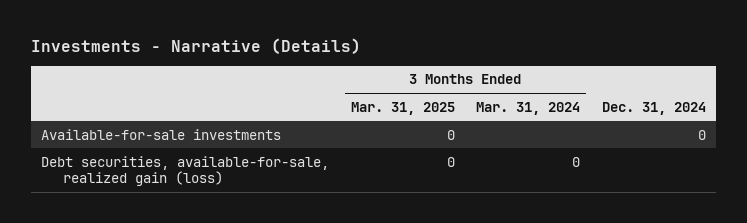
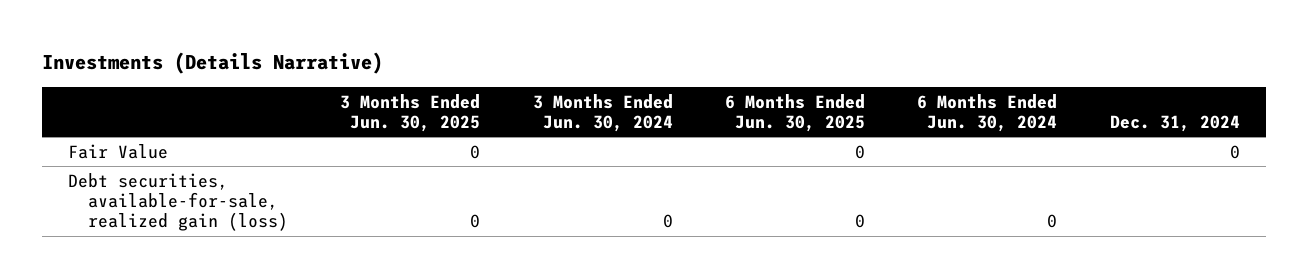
- Investments - Narrative (Details)
+ Investments (Details Narrative)
- | 3 Months Ended Mar. 31, 2025 | 3 Months Ended Mar. 31, 2024 | Dec. 31, 2024
+ | 3 Months Ended Jun. 30, 2025 | 3 Months Ended Jun. 30, 2024 | 6 Months Ended Jun. 30, 2025 | 6 Months Ended Jun. 30, 2024 | Dec. 31, 2024
- Available-for-sale investments | 0 | | 0
+ Fair Value | 0 | | 0 | | 0

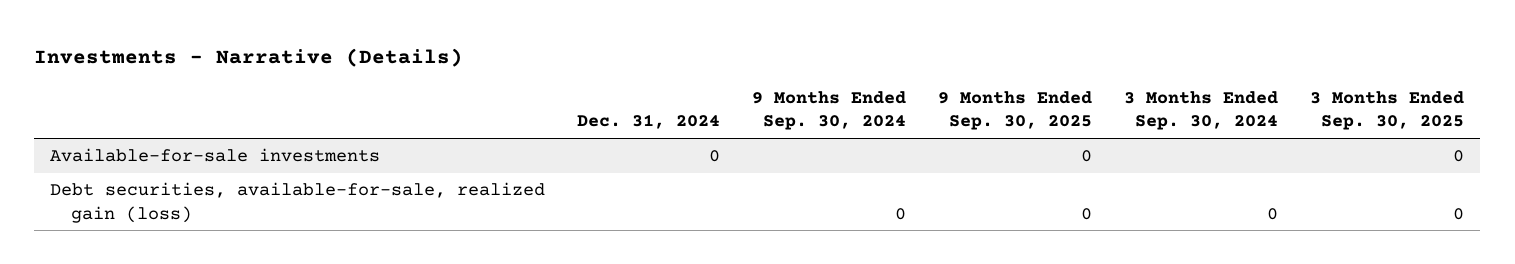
- Investments (Details Narrative)
+ Investments - Narrative (Details)
- | 3 Months Ended Jun. 30, 2025 | 3 Months Ended Jun. 30, 2024 | 6 Months Ended Jun. 30, 2025 | 6 Months Ended Jun. 30, 2024 | Dec. 31, 2024
+ | Dec. 31, 2024 | 9 Months Ended Sep. 30, 2024 | 9 Months Ended Sep. 30, 2025 | 3 Months Ended Sep. 30, 2024 | 3 Months Ended Sep. 30, 2025
- Fair Value | 0 | | 0 | | 0
+ Available-for-sale investments | 0 | | 0 | | 0

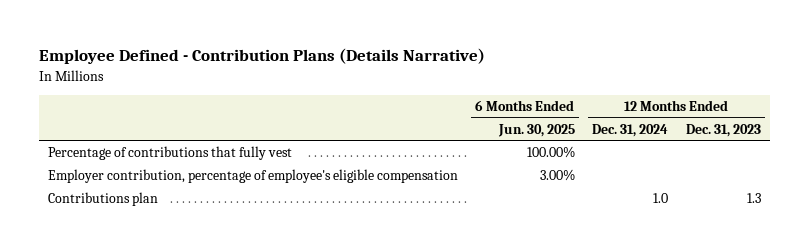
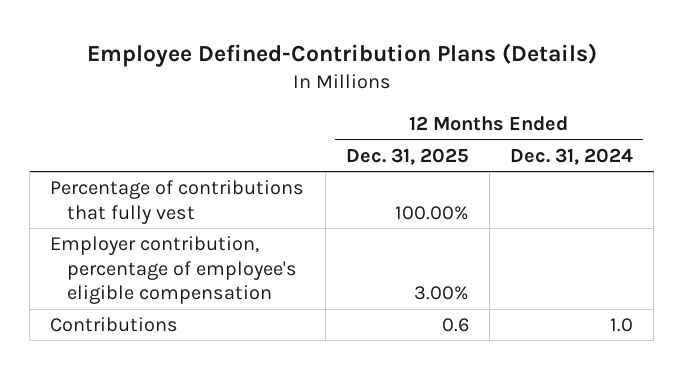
- Employee Defined - Contribution Plans (Details Narrative)
+ Employee Defined-Contribution Plans (Details)
- | 6 Months Ended Jun. 30, 2025 | 12 Months Ended Dec. 31, 2024 | 12 Months Ended Dec. 31, 2023
+ | 12 Months Ended Dec. 31, 2025 | 12 Months Ended Dec. 31, 2024
- Contributions plan | | 1.0 | 1.3
+ Contributions | 0.6 | 1.0

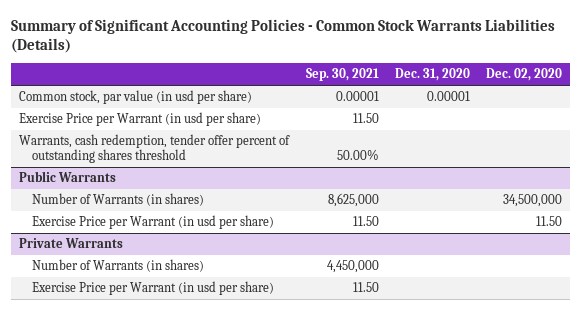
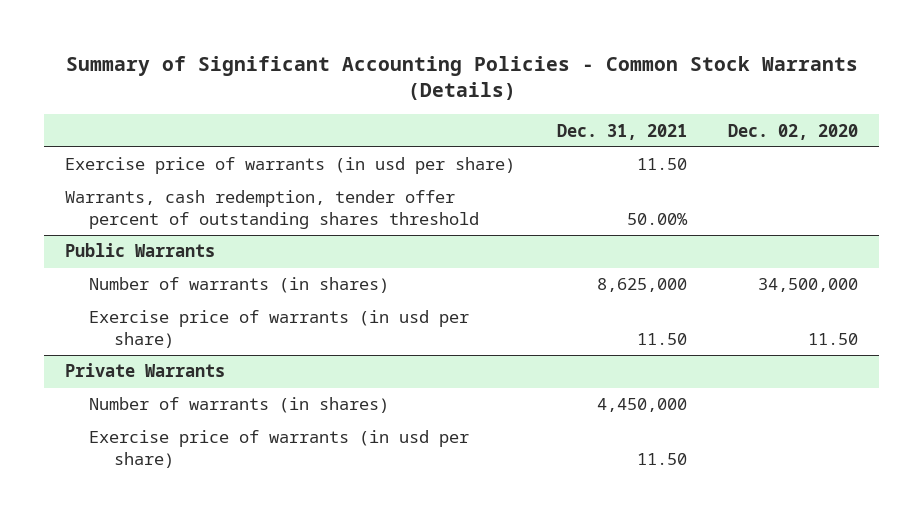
- Summary of Significant Accounting Policies - Common Stock Warrants Liabilities (Details)
+ Summary of Significant Accounting Policies - Common Stock Warrants (Details)
- | Sep. 30, 2021 | Dec. 31, 2020 | Dec. 02, 2020
+ | Dec. 31, 2021 | Dec. 02, 2020
- Common stock, par value (in usd per share) | 0.00001 | 0.00001 |
- Exercise Price per Warrant (in usd per share) | 11.50 | |
+ Exercise price of warrants (in usd per share) | 11.50 |
@ Public Warrants
- Number of Warrants (in shares) | 8,625,000 | | 34,500,000
- Exercise Price per Warrant (in usd per share) | 11.50 | | 11.50
+ Number of warrants (in shares) | 8,625,000 | 34,500,000
+ Exercise price of warrants (in usd per share) | 11.50 | 11.50
@ Private Warrants
- Number of Warrants (in shares) | 4,450,000 | |
- Exercise Price per Warrant (in usd per share) | 11.50 | |
+ Number of warrants (in shares) | 4,450,000 |
+ Exercise price of warrants (in usd per share) | 11.50 |

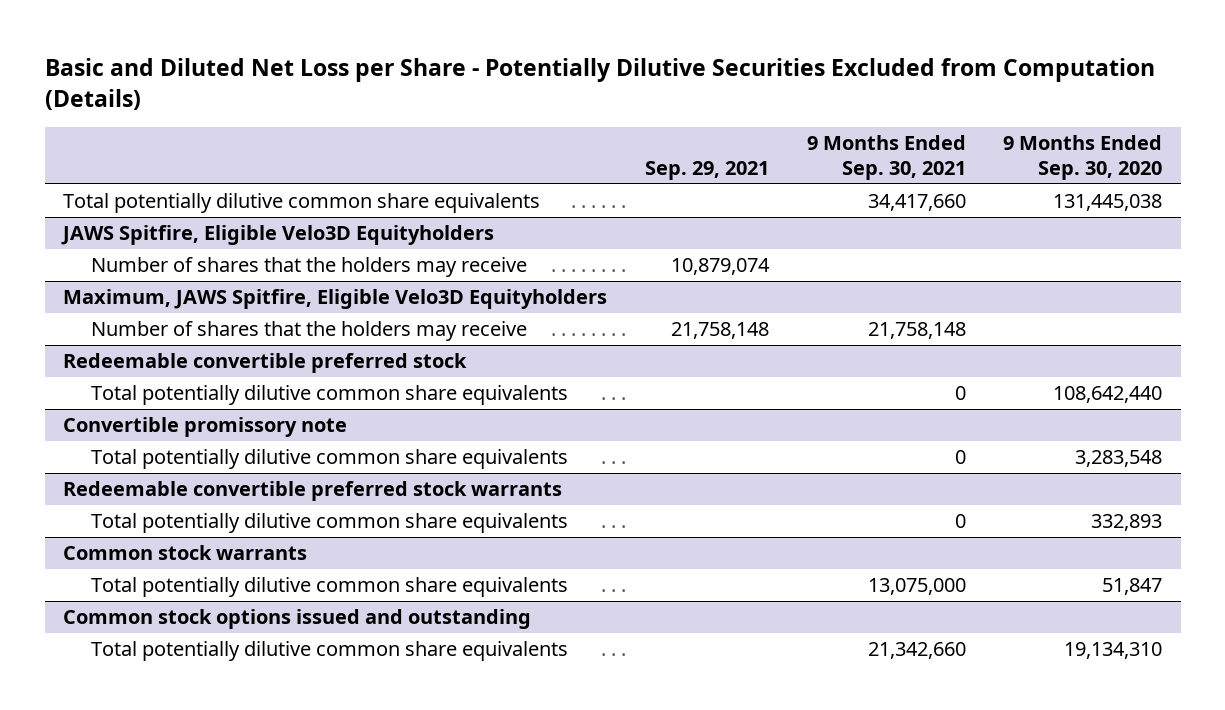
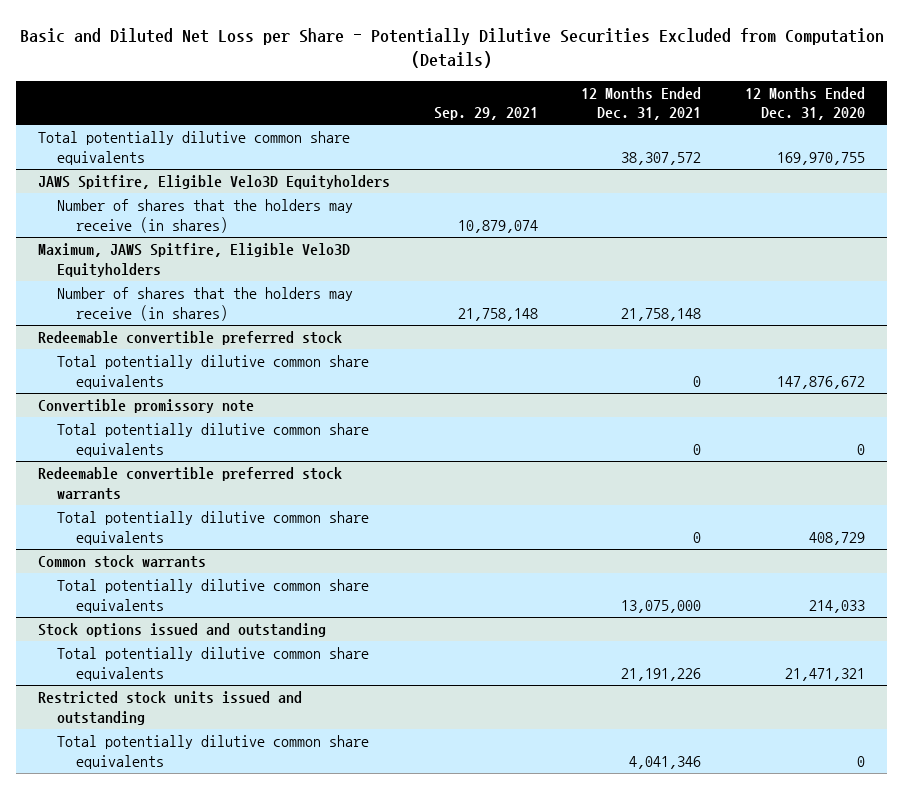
- | Sep. 29, 2021 | 9 Months Ended Sep. 30, 2021 | 9 Months Ended Sep. 30, 2020
+ | Sep. 29, 2021 | 12 Months Ended Dec. 31, 2021 | 12 Months Ended Dec. 31, 2020
@ JAWS Spitfire, Eligible Velo3D Equityholders
- Number of shares that the holders may receive | 10,879,074 | |
+ Number of shares that the holders may receive (in shares) | 10,879,074 | |
@ Maximum, JAWS Spitfire, Eligible Velo3D Equityholders
- Number of shares that the holders may receive | 21,758,148 | 21,758,148 |
+ Number of shares that the holders may receive (in shares) | 21,758,148 | 21,758,148 |
- Common stock options issued and outstanding
+ Stock options issued and outstanding
+ Restricted stock units issued and outstanding
+ Total potentially dilutive common share equivalents | | 4,041,346 | 0

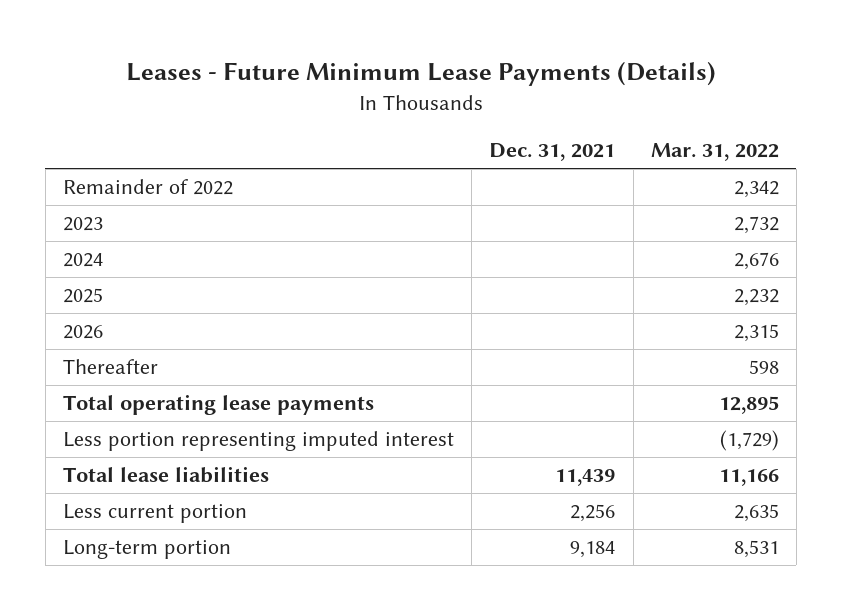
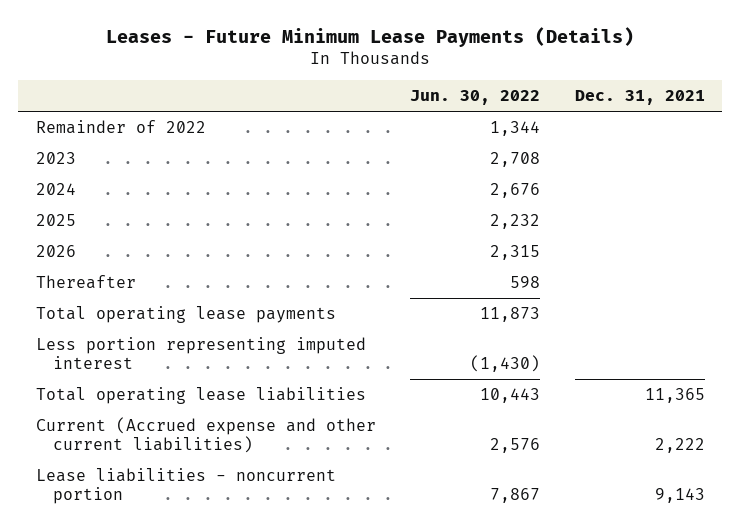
- | Dec. 31, 2021 | Mar. 31, 2022
+ | Jun. 30, 2022 | Dec. 31, 2021
- Total lease liabilities | 11,439 | 11,166
- Less current portion | 2,256 | 2,635
- Long-term portion | 9,184 | 8,531
+ Total operating lease liabilities | 10,443 | 11,365
+ Current (Accrued expense and other current liabilities) | 2,576 | 2,222
+ Lease liabilities - noncurrent portion | 7,867 | 9,143

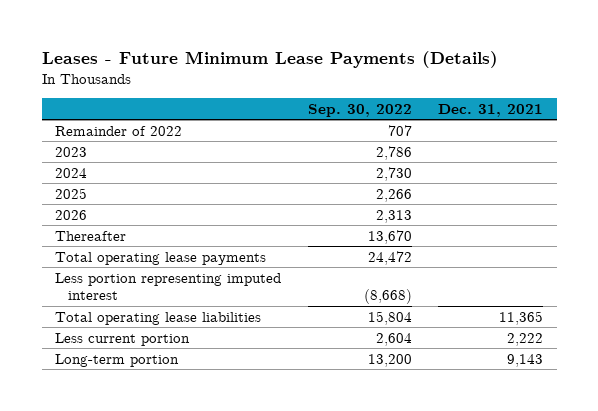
- | Jun. 30, 2022 | Dec. 31, 2021
+ | Sep. 30, 2022 | Dec. 31, 2021
- Current (Accrued expense and other current liabilities) | 2,576 | 2,222
- Lease liabilities - noncurrent portion | 7,867 | 9,143
+ Less current portion | 2,604 | 2,222
+ Long-term portion | 13,200 | 9,143

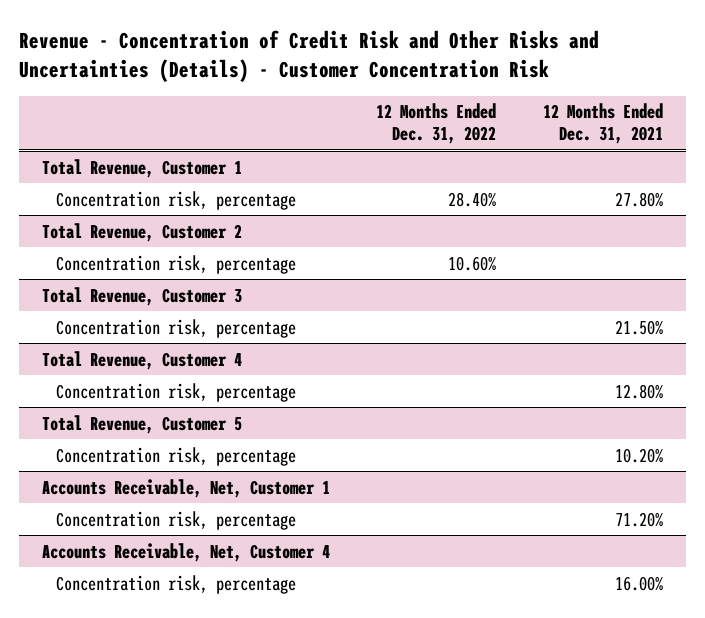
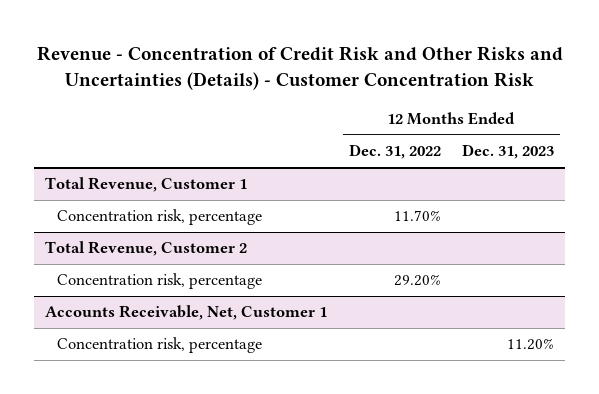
- | 12 Months Ended Dec. 31, 2022 | 12 Months Ended Dec. 31, 2021
+ | 12 Months Ended Dec. 31, 2022 | 12 Months Ended Dec. 31, 2023
@ Total Revenue, Customer 1
- Concentration risk, percentage | 28.40% | 27.80%
+ Concentration risk, percentage | 11.70% |
@ Total Revenue, Customer 2
- Concentration risk, percentage | 10.60% |
- Total Revenue, Customer 3
- Concentration risk, percentage | | 21.50%
- Total Revenue, Customer 4
- Concentration risk, percentage | | 12.80%
- Total Revenue, Customer 5
- Concentration risk, percentage | | 10.20%
@ Total Revenue, Customer 2
+ Concentration risk, percentage | 29.20% |
- Accounts Receivable, Net, Customer 4
- Concentration risk, percentage | | 16.00%

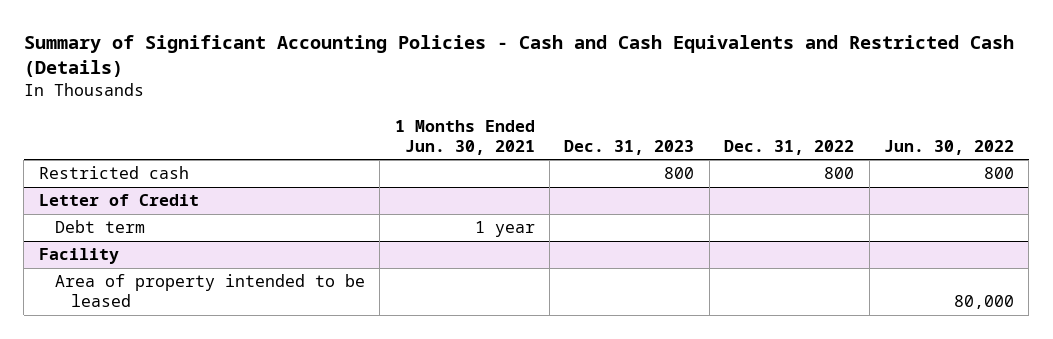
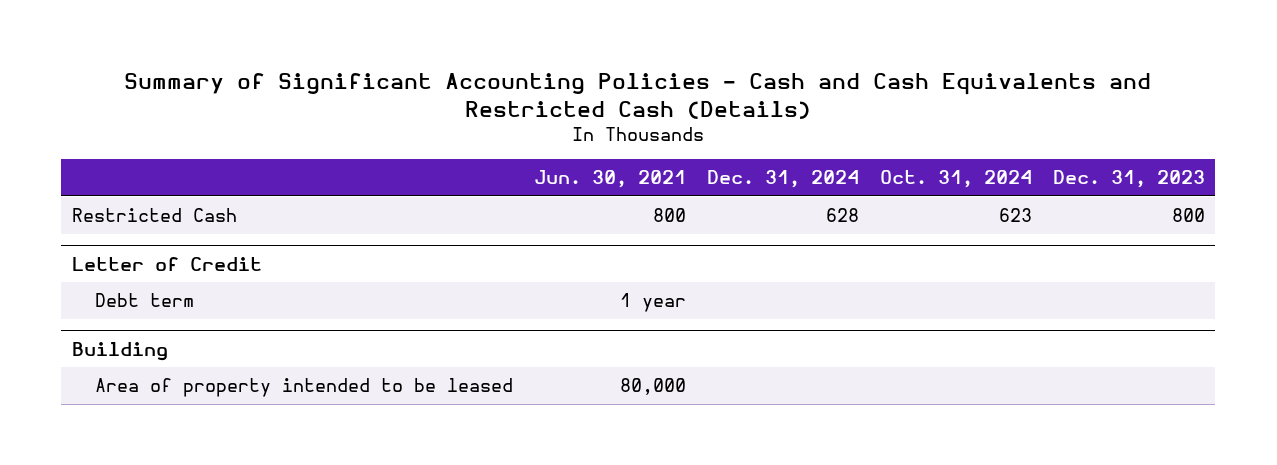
- | 1 Months Ended Jun. 30, 2021 | Dec. 31, 2023 | Dec. 31, 2022 | Jun. 30, 2022
+ | Jun. 30, 2021 | Dec. 31, 2024 | Oct. 31, 2024 | Dec. 31, 2023
- Restricted cash | | 800 | 800 | 800
+ Restricted Cash | 800 | 628 | 623 | 800
- Facility
+ Building

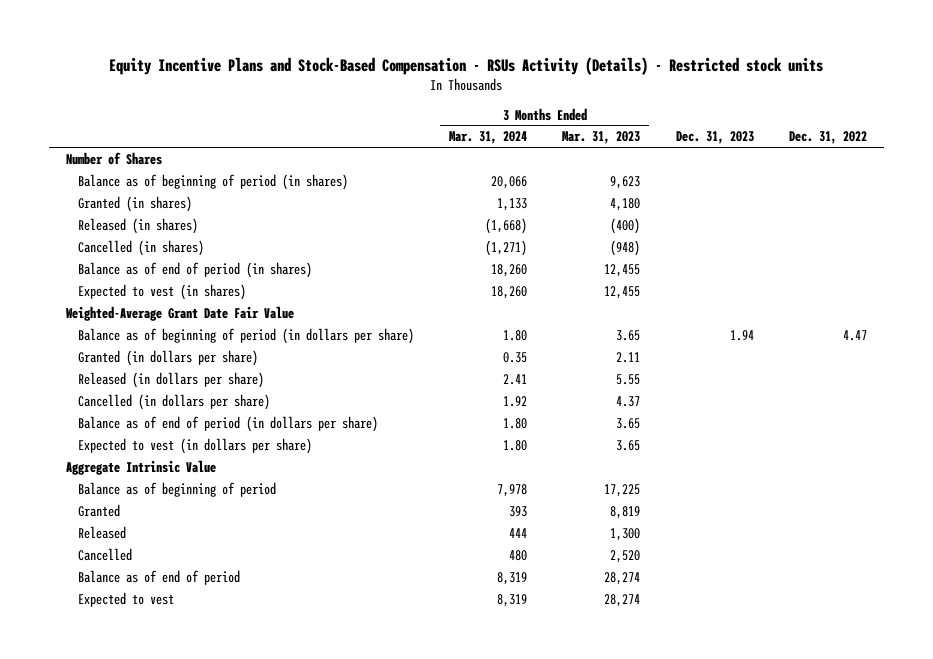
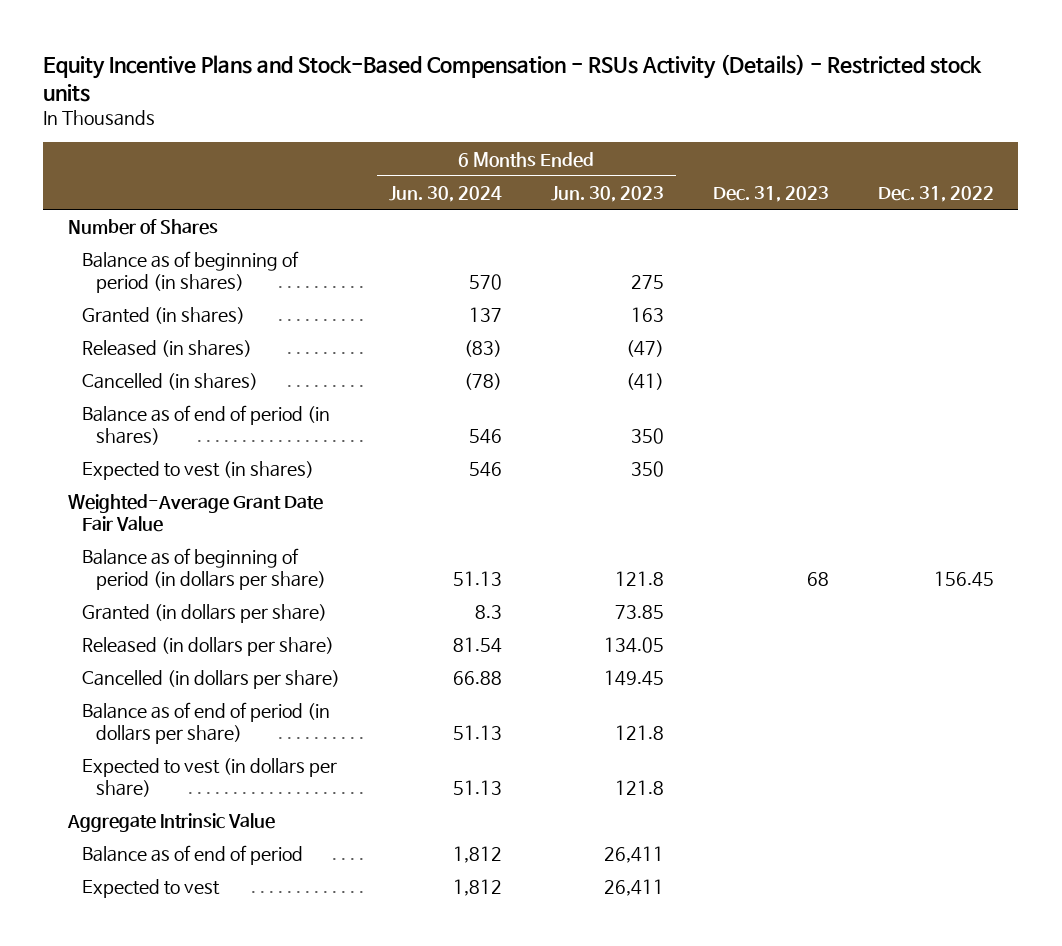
- | 3 Months Ended Mar. 31, 2024 | 3 Months Ended Mar. 31, 2023 | Dec. 31, 2023 | Dec. 31, 2022
+ | 6 Months Ended Jun. 30, 2024 | 6 Months Ended Jun. 30, 2023 | Dec. 31, 2023 | Dec. 31, 2022
- Balance as of beginning of period (in dollars per share) | 1.80 | 3.65 | 1.94 | 4.47
+ Balance as of beginning of period (in dollars per share) | 51.13 | 121.8 | 68 | 156.45
- Balance as of beginning of period | 7,978 | 17,225 | |
- Granted | 393 | 8,819 | |
- Released | 444 | 1,300 | |
- Cancelled | 480 | 2,520 | |

